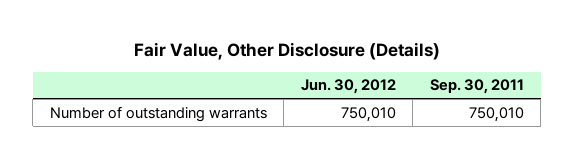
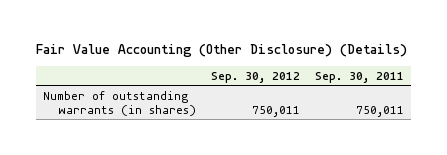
- Fair Value, Other Disclosure (Details)
+ Fair Value Accounting (Other Disclosure) (Details)
- | Jun. 30, 2012 | Sep. 30, 2011
+ | Sep. 30, 2012 | Sep. 30, 2011
- Number of outstanding warrants | 750,010 | 750,010
+ Number of outstanding warrants (in shares) | 750,011 | 750,011

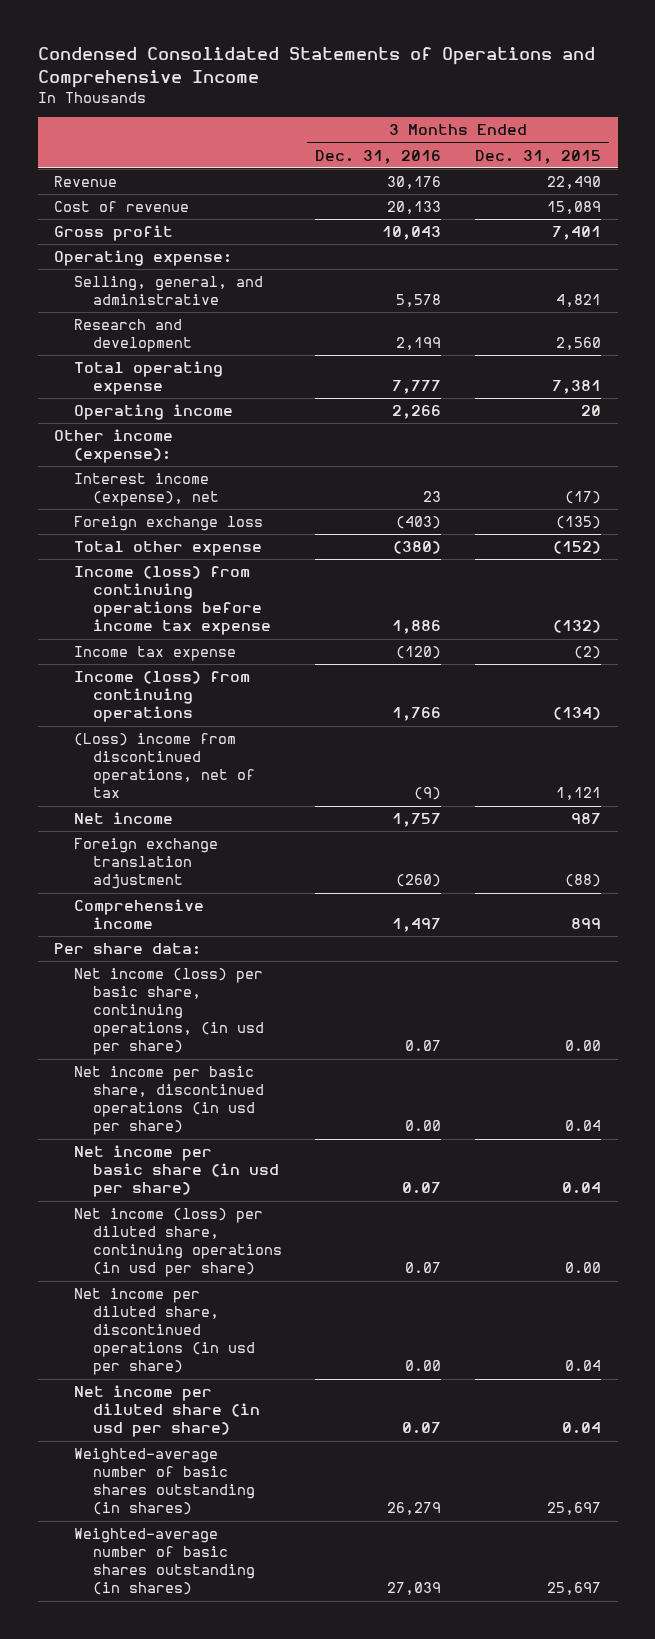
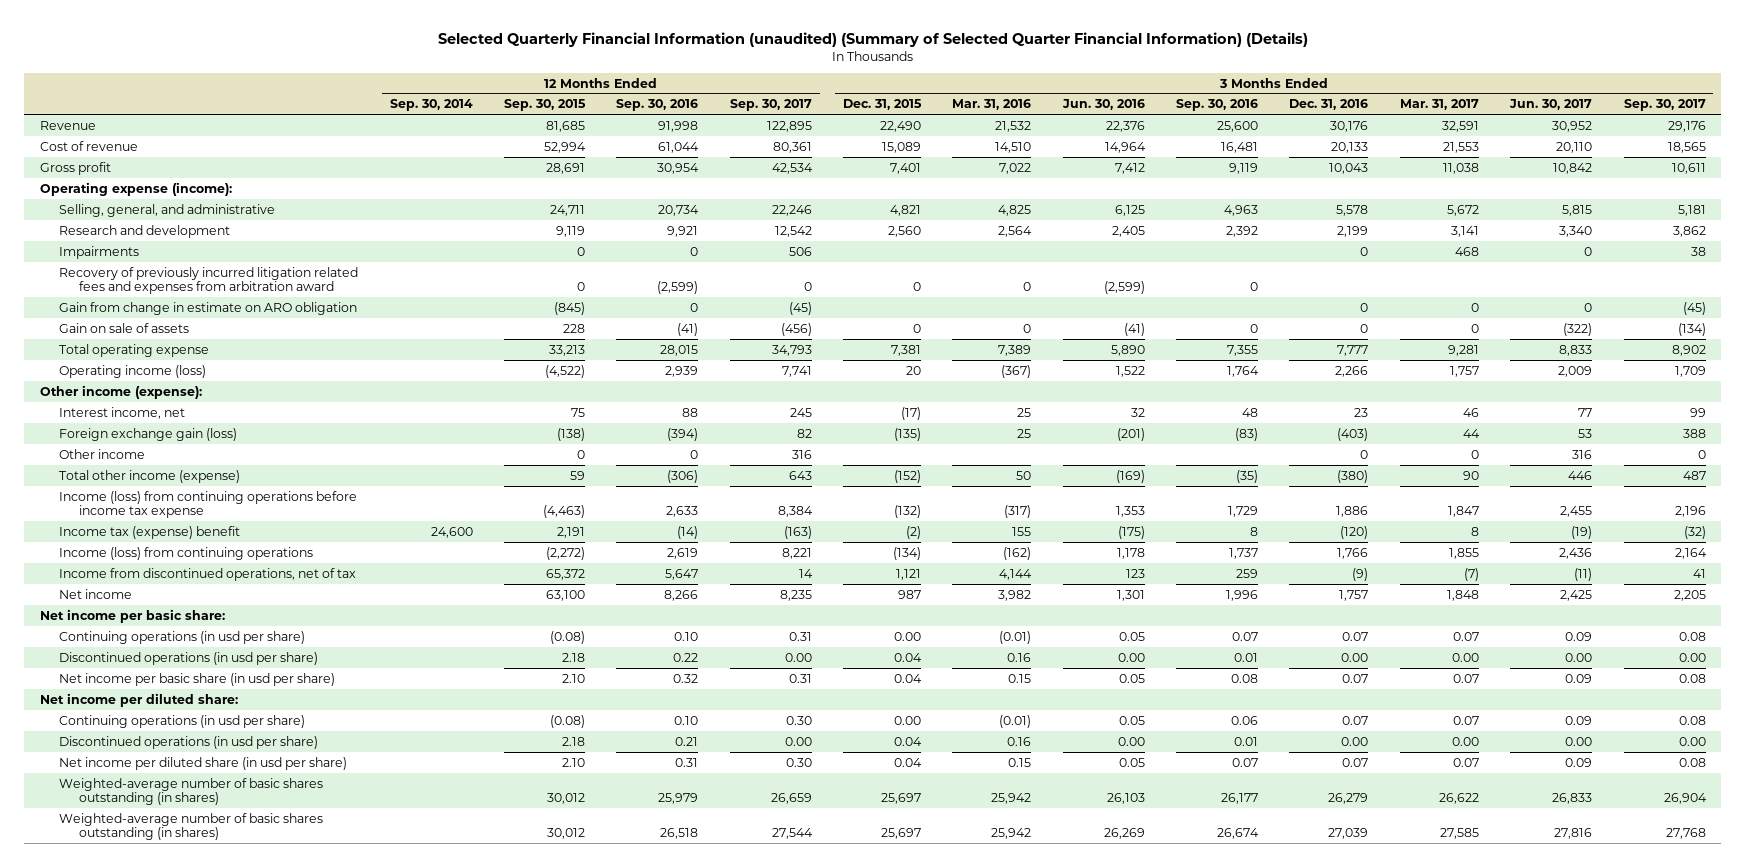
- Condensed Consolidated Statements of Operations and Comprehensive Income
+ Selected Quarterly Financial Information (unaudited) (Summary of Selected Quarter Financial Information) (Details)
- | 3 Months Ended Dec. 31, 2016 | 3 Months Ended Dec. 31, 2015
+ | 12 Months Ended Sep. 30, 2014 | 12 Months Ended Sep. 30, 2015 | 12 Months Ended Sep. 30, 2016 | 12 Months Ended Sep. 30, 2017 | 3 Months Ended Dec. 31, 2015 | 3 Months Ended Mar. 31, 2016 | 3 Months Ended Jun. 30, 2016 | 3 Months Ended Sep. 30, 2016 | 3 Months Ended Dec. 31, 2016 | 3 Months Ended Mar. 31, 2017 | 3 Months Ended Jun. 30, 2017 | 3 Months Ended Sep. 30, 2017
- Operating expense:
+ Operating expense (income):
+ Impairments | | 0 | 0 | 506 | | | | | 0 | 468 | 0 | 38
+ Recovery of previously incurred litigation related fees and expenses from arbitration award | | 0 | (2,599) | 0 | 0 | 0 | (2,599) | 0 | | | |
+ Gain from change in estimate on ARO obligation | | (845) | 0 | (45) | | | | | 0 | 0 | 0 | (45)
+ Gain on sale of assets | | 228 | (41) | (456) | 0 | 0 | (41) | 0 | 0 | 0 | (322) | (134)
- Operating income | 2,266 | 20
+ Operating income (loss) | | (4,522) | 2,939 | 7,741 | 20 | (367) | 1,522 | 1,764 | 2,266 | 1,757 | 2,009 | 1,709
- Interest income (expense), net | 23 | (17)
- Foreign exchange loss | (403) | (135)
- Total other expense | (380) | (152)
+ Interest income, net | | 75 | 88 | 245 | (17) | 25 | 32 | 48 | 23 | 46 | 77 | 99
+ Foreign exchange gain (loss) | | (138) | (394) | 82 | (135) | 25 | (201) | (83) | (403) | 44 | 53 | 388
+ Other income | | 0 | 0 | 316 | | | | | 0 | 0 | 316 | 0
+ Total other income (expense) | | 59 | (306) | 643 | (152) | 50 | (169) | (35) | (380) | 90 | 446 | 487
- Income tax expense | (120) | (2)
+ Income tax (expense) benefit | 24,600 | 2,191 | (14) | (163) | (2) | 155 | (175) | 8 | (120) | 8 | (19) | (32)
- (Loss) income from discontinued operations, net of tax | (9) | 1,121
+ Income from discontinued operations, net of tax | | 65,372 | 5,647 | 14 | 1,121 | 4,144 | 123 | 259 | (9) | (7) | (11) | 41
- Foreign exchange translation adjustment | (260) | (88)
- Comprehensive income | 1,497 | 899
- Per share data:
- Net income (loss) per basic share, continuing operations, (in usd per share) | 0.07 | 0.00
- Net income per basic share, discontinued operations (in usd per share) | 0.00 | 0.04
+ Net income per basic share:
+ Continuing operations (in usd per share) | | (0.08) | 0.10 | 0.31 | 0.00 | (0.01) | 0.05 | 0.07 | 0.07 | 0.07 | 0.09 | 0.08
+ Discontinued operations (in usd per share) | | 2.18 | 0.22 | 0.00 | 0.04 | 0.16 | 0.00 | 0.01 | 0.00 | 0.00 | 0.00 | 0.00
- Net income (loss) per diluted share, continuing operations (in usd per share) | 0.07 | 0.00
- Net income per diluted share, discontinued operations (in usd per share) | 0.00 | 0.04
+ Net income per diluted share:
+ Continuing operations (in usd per share) | | (0.08) | 0.10 | 0.30 | 0.00 | (0.01) | 0.05 | 0.06 | 0.07 | 0.07 | 0.09 | 0.08
+ Discontinued operations (in usd per share) | | 2.18 | 0.21 | 0.00 | 0.04 | 0.16 | 0.00 | 0.01 | 0.00 | 0.00 | 0.00 | 0.00

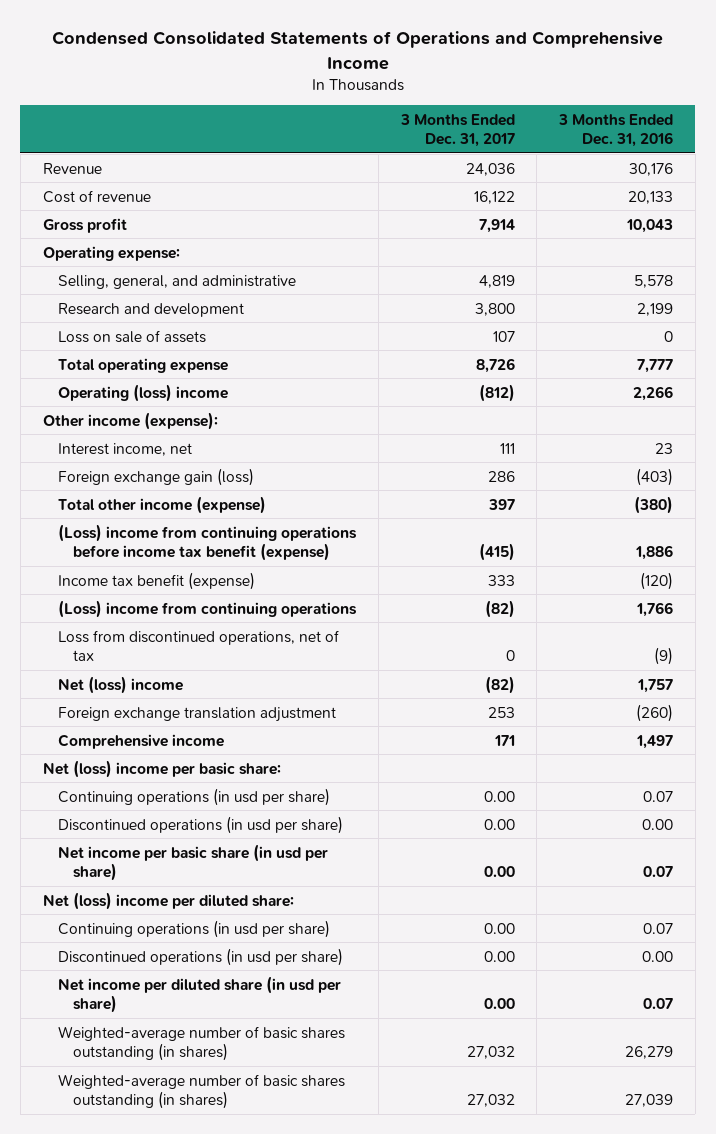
- Selected Quarterly Financial Information (unaudited) (Summary of Selected Quarter Financial Information) (Details)
+ Condensed Consolidated Statements of Operations and Comprehensive Income
- | 12 Months Ended Sep. 30, 2014 | 12 Months Ended Sep. 30, 2015 | 12 Months Ended Sep. 30, 2016 | 12 Months Ended Sep. 30, 2017 | 3 Months Ended Dec. 31, 2015 | 3 Months Ended Mar. 31, 2016 | 3 Months Ended Jun. 30, 2016 | 3 Months Ended Sep. 30, 2016 | 3 Months Ended Dec. 31, 2016 | 3 Months Ended Mar. 31, 2017 | 3 Months Ended Jun. 30, 2017 | 3 Months Ended Sep. 30, 2017
+ | 3 Months Ended Dec. 31, 2017 | 3 Months Ended Dec. 31, 2016
- Operating expense (income):
+ Operating expense:
- Impairments | | 0 | 0 | 506 | | | | | 0 | 468 | 0 | 38
- Recovery of previously incurred litigation related fees and expenses from arbitration award | | 0 | (2,599) | 0 | 0 | 0 | (2,599) | 0 | | | |
- Gain from change in estimate on ARO obligation | | (845) | 0 | (45) | | | | | 0 | 0 | 0 | (45)
- Gain on sale of assets | | 228 | (41) | (456) | 0 | 0 | (41) | 0 | 0 | 0 | (322) | (134)
+ Loss on sale of assets | 107 | 0
- Operating income (loss) | | (4,522) | 2,939 | 7,741 | 20 | (367) | 1,522 | 1,764 | 2,266 | 1,757 | 2,009 | 1,709
+ Operating (loss) income | (812) | 2,266
- Other income | | 0 | 0 | 316 | | | | | 0 | 0 | 316 | 0
- Income (loss) from continuing operations before income tax expense | | (4,463) | 2,633 | 8,384 | (132) | (317) | 1,353 | 1,729 | 1,886 | 1,847 | 2,455 | 2,196
- Income tax (expense) benefit | 24,600 | 2,191 | (14) | (163) | (2) | 155 | (175) | 8 | (120) | 8 | (19) | (32)
- Income (loss) from continuing operations | | (2,272) | 2,619 | 8,221 | (134) | (162) | 1,178 | 1,737 | 1,766 | 1,855 | 2,436 | 2,164
- Income from discontinued operations, net of tax | | 65,372 | 5,647 | 14 | 1,121 | 4,144 | 123 | 259 | (9) | (7) | (11) | 41
- Net income | | 63,100 | 8,266 | 8,235 | 987 | 3,982 | 1,301 | 1,996 | 1,757 | 1,848 | 2,425 | 2,205
- Net income per basic share:
+ (Loss) income from continuing operations before income tax benefit (expense) | (415) | 1,886
+ Income tax benefit (expense) | 333 | (120)
+ (Loss) income from continuing operations | (82) | 1,766
+ Loss from discontinued operations, net of tax | 0 | (9)
+ Net (loss) income | (82) | 1,757
+ Foreign exchange translation adjustment | 253 | (260)
+ Comprehensive income | 171 | 1,497
+ Net (loss) income per basic share:
- Net income per diluted share:
+ Net (loss) income per diluted share:

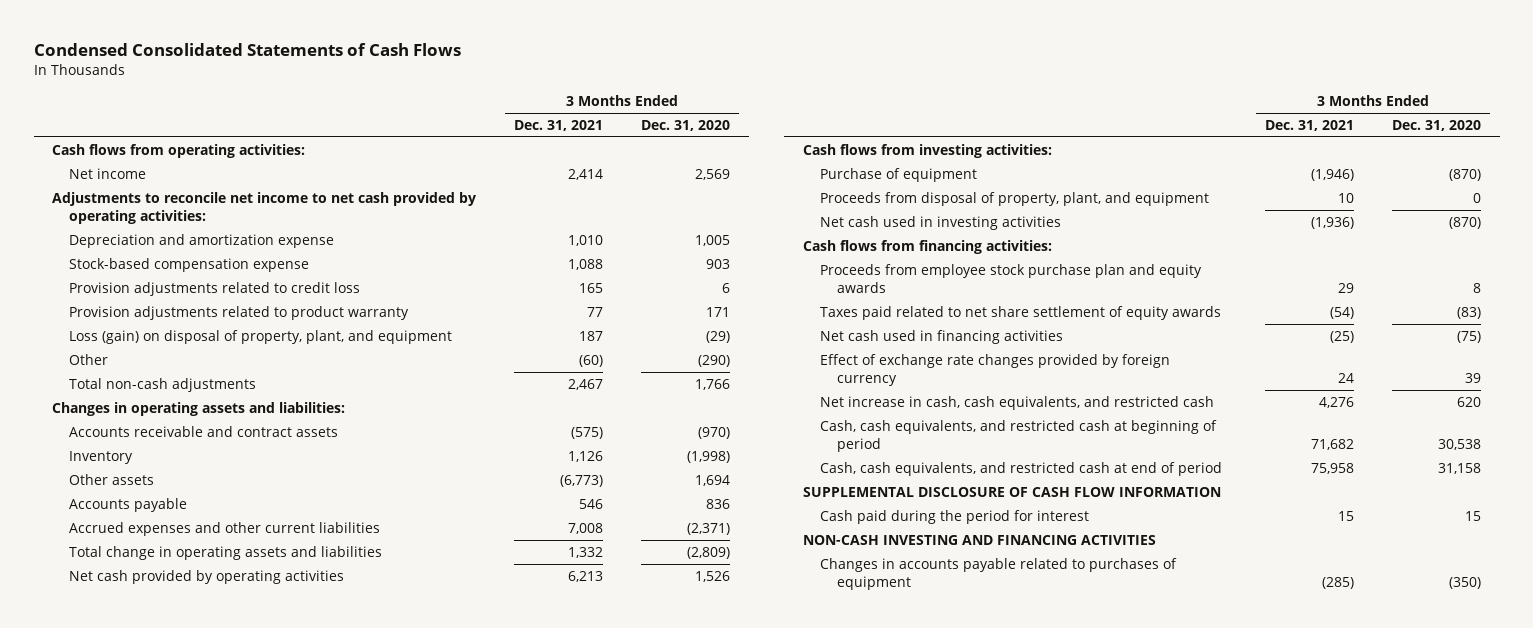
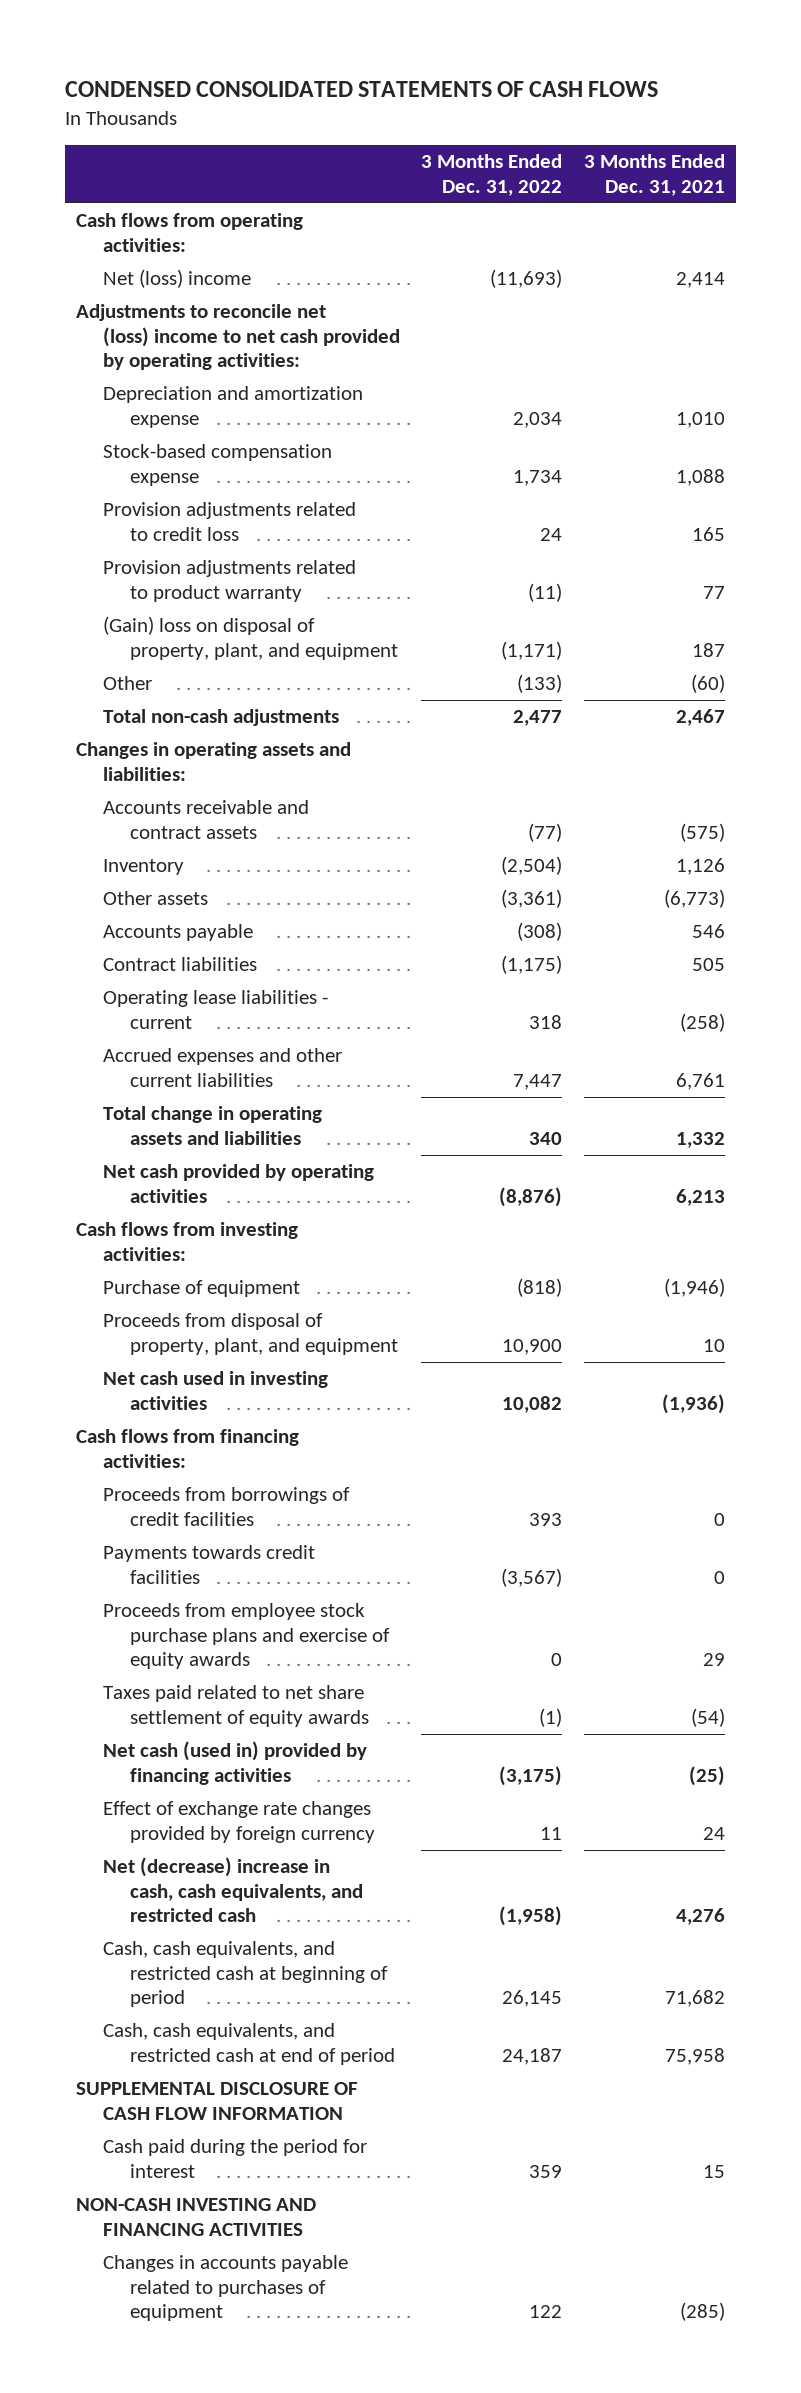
- Condensed Consolidated Statements of Cash Flows
+ CONDENSED CONSOLIDATED STATEMENTS OF CASH FLOWS
- | 3 Months Ended Dec. 31, 2021 | 3 Months Ended Dec. 31, 2020
+ | 3 Months Ended Dec. 31, 2022 | 3 Months Ended Dec. 31, 2021
- Net income | 2,414 | 2,569
- Adjustments to reconcile net income to net cash provided by operating activities:
+ Net (loss) income | (11,693) | 2,414
+ Adjustments to reconcile net (loss) income to net cash provided by operating activities:
- Loss (gain) on disposal of property, plant, and equipment | 187 | (29)
+ (Gain) loss on disposal of property, plant, and equipment | (1,171) | 187
- Accrued expenses and other current liabilities | 7,008 | (2,371)
+ Contract liabilities | (1,175) | 505
+ Operating lease liabilities - current | 318 | (258)
+ Accrued expenses and other current liabilities | 7,447 | 6,761
- Proceeds from employee stock purchase plan and equity awards | 29 | 8
+ Proceeds from borrowings of credit facilities | 393 | 0
+ Payments towards credit facilities | (3,567) | 0
+ Proceeds from employee stock purchase plans and exercise of equity awards | 0 | 29
- Net cash used in financing activities | (25) | (75)
+ Net cash (used in) provided by financing activities | (3,175) | (25)
- Net increase in cash, cash equivalents, and restricted cash | 4,276 | 620
+ Net (decrease) increase in cash, cash equivalents, and restricted cash | (1,958) | 4,276

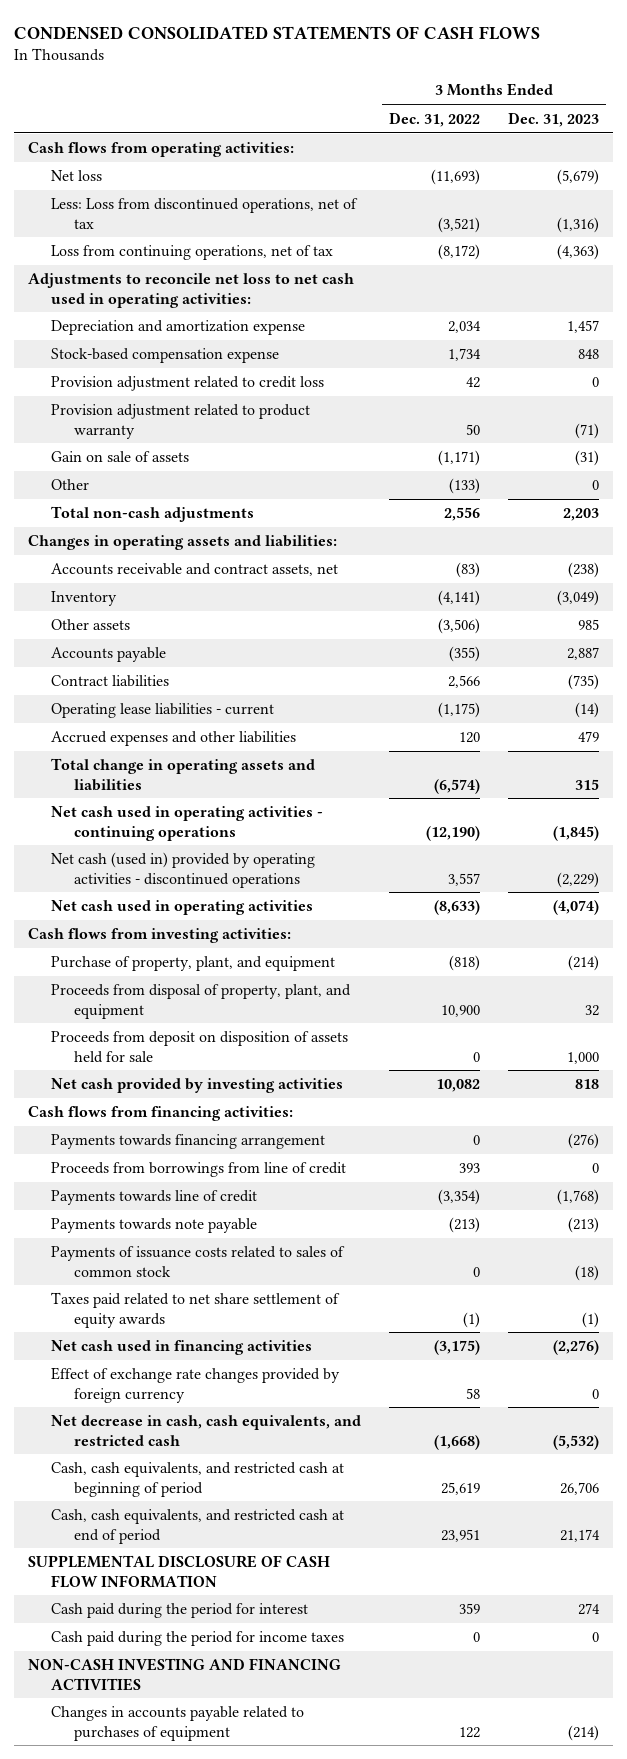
- | 3 Months Ended Dec. 31, 2022 | 3 Months Ended Dec. 31, 2021
+ | 3 Months Ended Dec. 31, 2022 | 3 Months Ended Dec. 31, 2023
- Net (loss) income | (11,693) | 2,414
- Adjustments to reconcile net (loss) income to net cash provided by operating activities:
+ Net loss | (11,693) | (5,679)
+ Less: Loss from discontinued operations, net of tax | (3,521) | (1,316)
+ Loss from continuing operations, net of tax | (8,172) | (4,363)
+ Adjustments to reconcile net loss to net cash used in operating activities:
- Provision adjustments related to credit loss | 24 | 165
- Provision adjustments related to product warranty | (11) | 77
- (Gain) loss on disposal of property, plant, and equipment | (1,171) | 187
+ Provision adjustment related to credit loss | 42 | 0
+ Provision adjustment related to product warranty | 50 | (71)
+ Gain on sale of assets | (1,171) | (31)
- Total non-cash adjustments | 2,477 | 2,467
+ Total non-cash adjustments | 2,556 | 2,203
- Accounts receivable and contract assets | (77) | (575)
- Inventory | (2,504) | 1,126
- Other assets | (3,361) | (6,773)
- Accounts payable | (308) | 546
- Contract liabilities | (1,175) | 505
- Operating lease liabilities - current | 318 | (258)
- Accrued expenses and other current liabilities | 7,447 | 6,761
- Total change in operating assets and liabilities | 340 | 1,332
- Net cash provided by operating activities | (8,876) | 6,213
+ Accounts receivable and contract assets, net | (83) | (238)
+ Inventory | (4,141) | (3,049)
+ Other assets | (3,506) | 985
+ Accounts payable | (355) | 2,887
+ Contract liabilities | 2,566 | (735)
+ Operating lease liabilities - current | (1,175) | (14)
+ Accrued expenses and other liabilities | 120 | 479
+ Total change in operating assets and liabilities | (6,574) | 315
+ Net cash used in operating activities - continuing operations | (12,190) | (1,845)
+ Net cash (used in) provided by operating activities - discontinued operations | 3,557 | (2,229)
+ Net cash used in operating activities | (8,633) | (4,074)
- Purchase of equipment | (818) | (1,946)
+ Purchase of property, plant, and equipment | (818) | (214)
- Net cash used in investing activities | 10,082 | (1,936)
+ Proceeds from deposit on disposition of assets held for sale | 0 | 1,000
+ Net cash provided by investing activities | 10,082 | 818
- Proceeds from borrowings of credit facilities | 393 | 0
- Payments towards credit facilities | (3,567) | 0
- Proceeds from employee stock purchase plans and exercise of equity awards | 0 | 29
+ Payments towards financing arrangement | 0 | (276)
+ Proceeds from borrowings from line of credit | 393 | 0
+ Payments towards line of credit | (3,354) | (1,768)
+ Payments towards note payable | (213) | (213)
+ Payments of issuance costs related to sales of common stock | 0 | (18)
- Net cash (used in) provided by financing activities | (3,175) | (25)
- Effect of exchange rate changes provided by foreign currency | 11 | 24
- Net (decrease) increase in cash, cash equivalents, and restricted cash | (1,958) | 4,276
- Cash, cash equivalents, and restricted cash at beginning of period | 26,145 | 71,682
- Cash, cash equivalents, and restricted cash at end of period | 24,187 | 75,958
+ Net cash used in financing activities | (3,175) | (2,276)
+ Effect of exchange rate changes provided by foreign currency | 58 | 0
+ Net decrease in cash, cash equivalents, and restricted cash | (1,668) | (5,532)
+ Cash, cash equivalents, and restricted cash at beginning of period | 25,619 | 26,706
+ Cash, cash equivalents, and restricted cash at end of period | 23,951 | 21,174
+ Cash paid during the period for income taxes | 0 | 0

